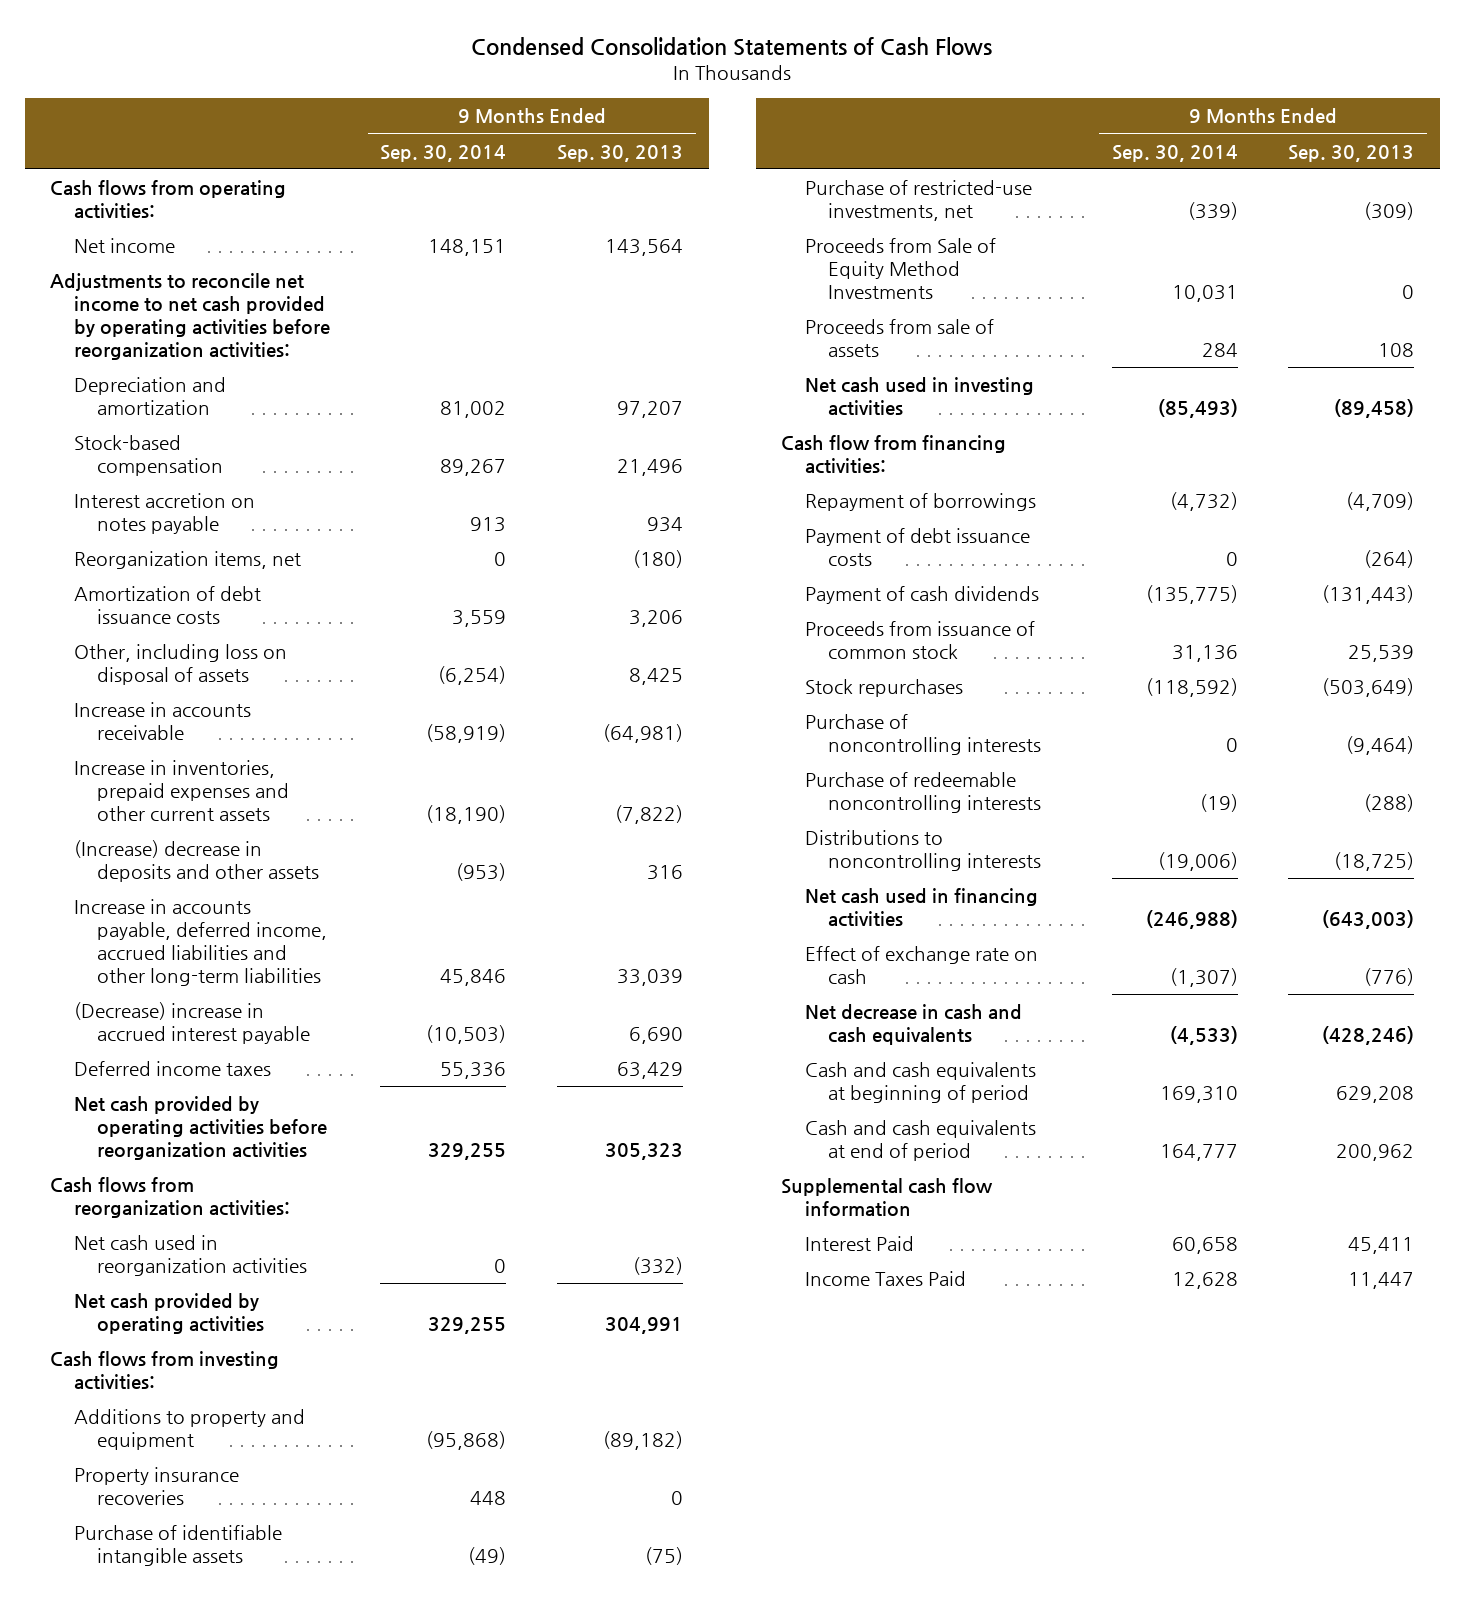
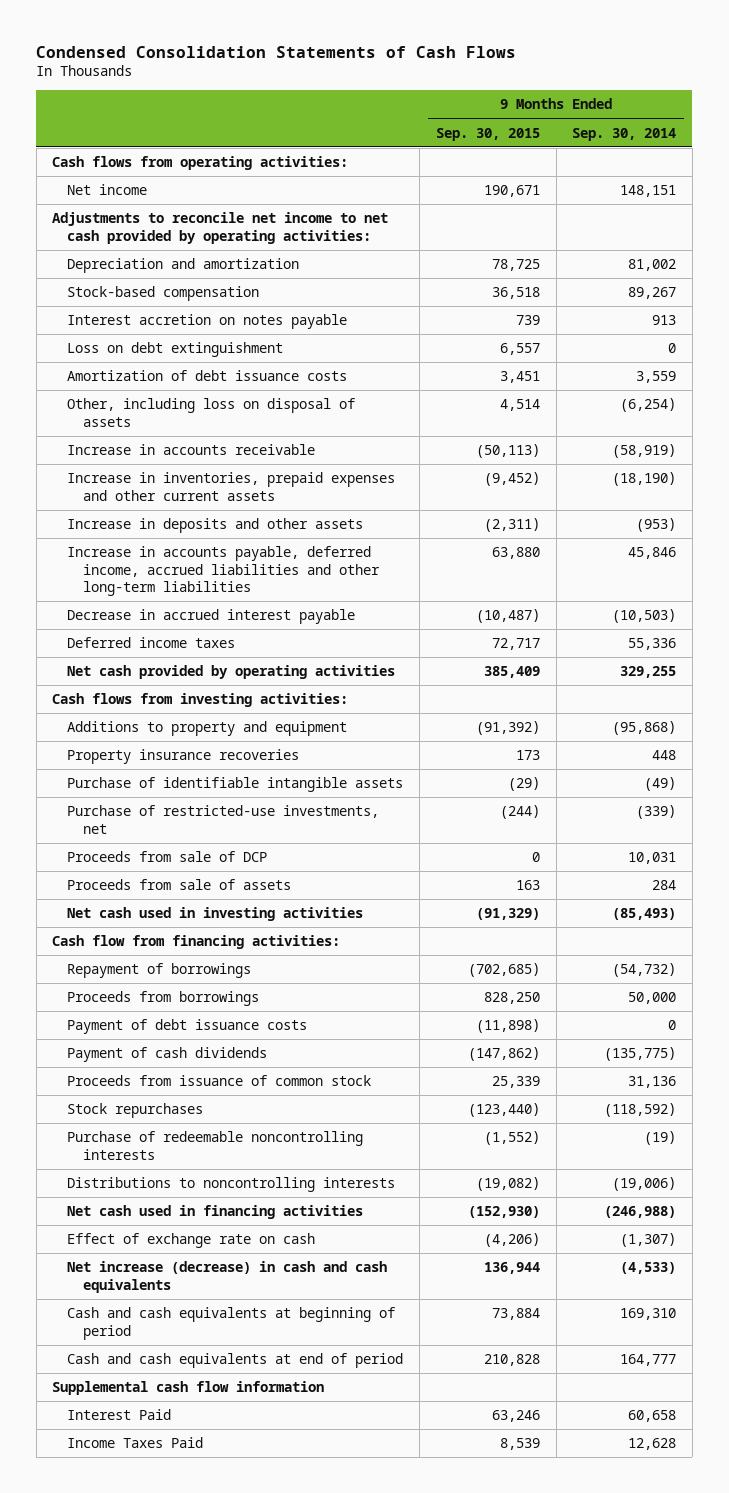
- | 9 Months Ended Sep. 30, 2014 | 9 Months Ended Sep. 30, 2013
+ | 9 Months Ended Sep. 30, 2015 | 9 Months Ended Sep. 30, 2014
- Adjustments to reconcile net income to net cash provided by operating activities before reorganization activities:
+ Adjustments to reconcile net income to net cash provided by operating activities:
- Reorganization items, net | 0 | (180)
+ Loss on debt extinguishment | 6,557 | 0
- (Increase) decrease in deposits and other assets | (953) | 316
+ Increase in deposits and other assets | (2,311) | (953)
- (Decrease) increase in accrued interest payable | (10,503) | 6,690
+ Decrease in accrued interest payable | (10,487) | (10,503)
- Net cash provided by operating activities before reorganization activities | 329,255 | 305,323
- Cash flows from reorganization activities:
- Net cash used in reorganization activities | 0 | (332)
- Proceeds from Sale of Equity Method Investments | 10,031 | 0
+ Proceeds from sale of DCP | 0 | 10,031
- Repayment of borrowings | (4,732) | (4,709)
+ Repayment of borrowings | (702,685) | (54,732)
+ Proceeds from borrowings | 828,250 | 50,000
- Purchase of noncontrolling interests | 0 | (9,464)
- Net decrease in cash and cash equivalents | (4,533) | (428,246)
+ Net increase (decrease) in cash and cash equivalents | 136,944 | (4,533)

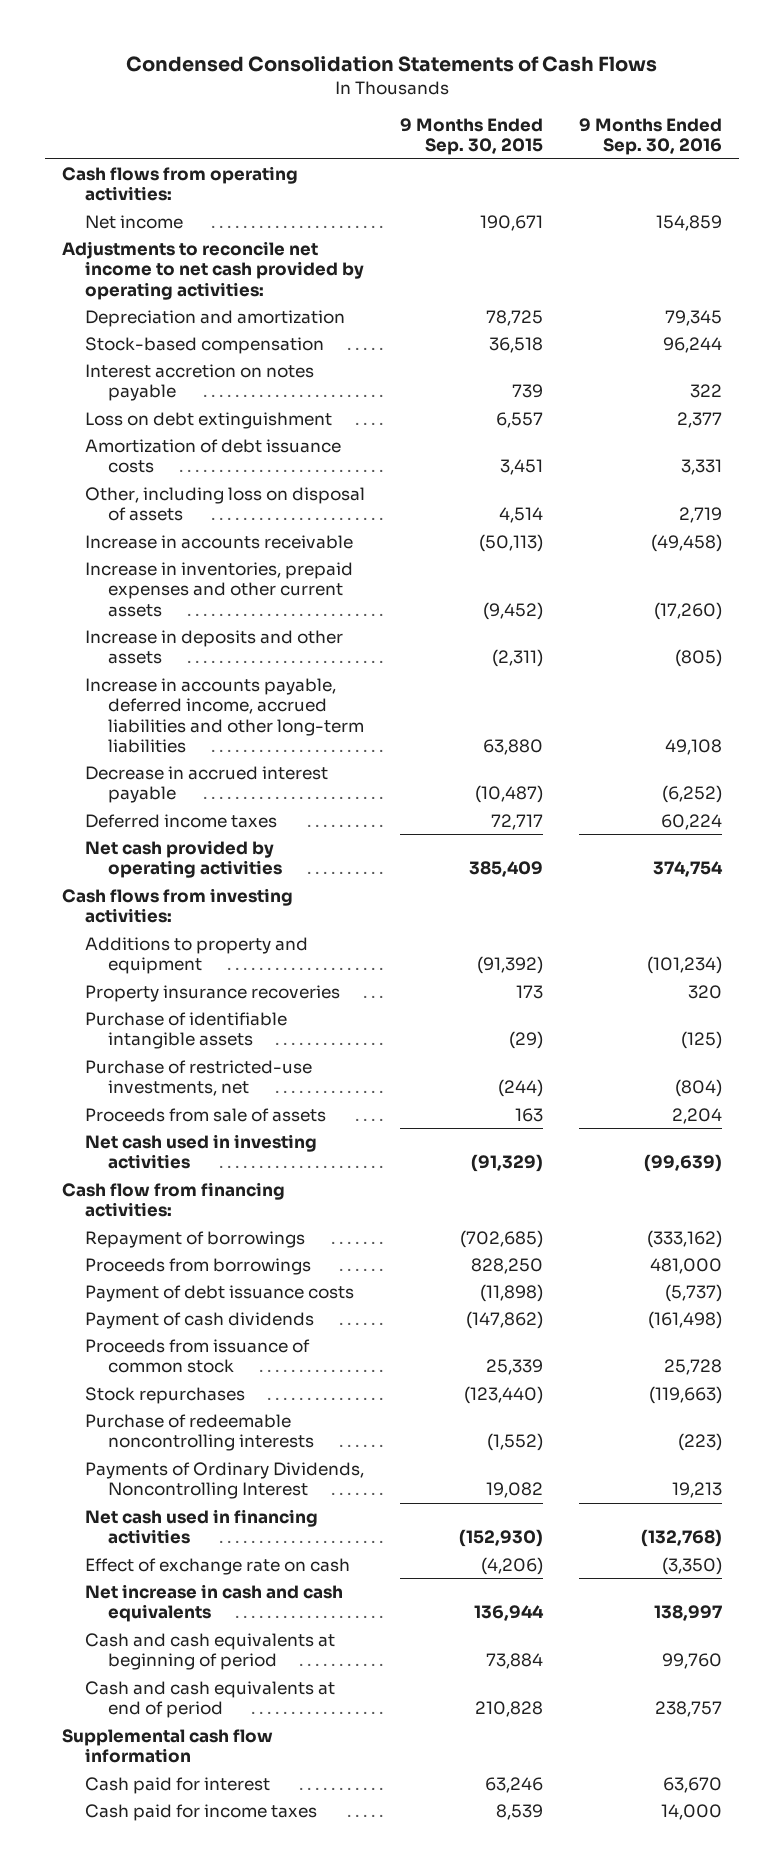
- | 9 Months Ended Sep. 30, 2015 | 9 Months Ended Sep. 30, 2014
+ | 9 Months Ended Sep. 30, 2015 | 9 Months Ended Sep. 30, 2016
- Proceeds from sale of DCP | 0 | 10,031
- Distributions to noncontrolling interests | (19,082) | (19,006)
+ Payments of Ordinary Dividends, Noncontrolling Interest | 19,082 | 19,213
- Net increase (decrease) in cash and cash equivalents | 136,944 | (4,533)
+ Net increase in cash and cash equivalents | 136,944 | 138,997
- Interest Paid | 63,246 | 60,658
- Income Taxes Paid | 8,539 | 12,628
+ Cash paid for interest | 63,246 | 63,670
+ Cash paid for income taxes | 8,539 | 14,000

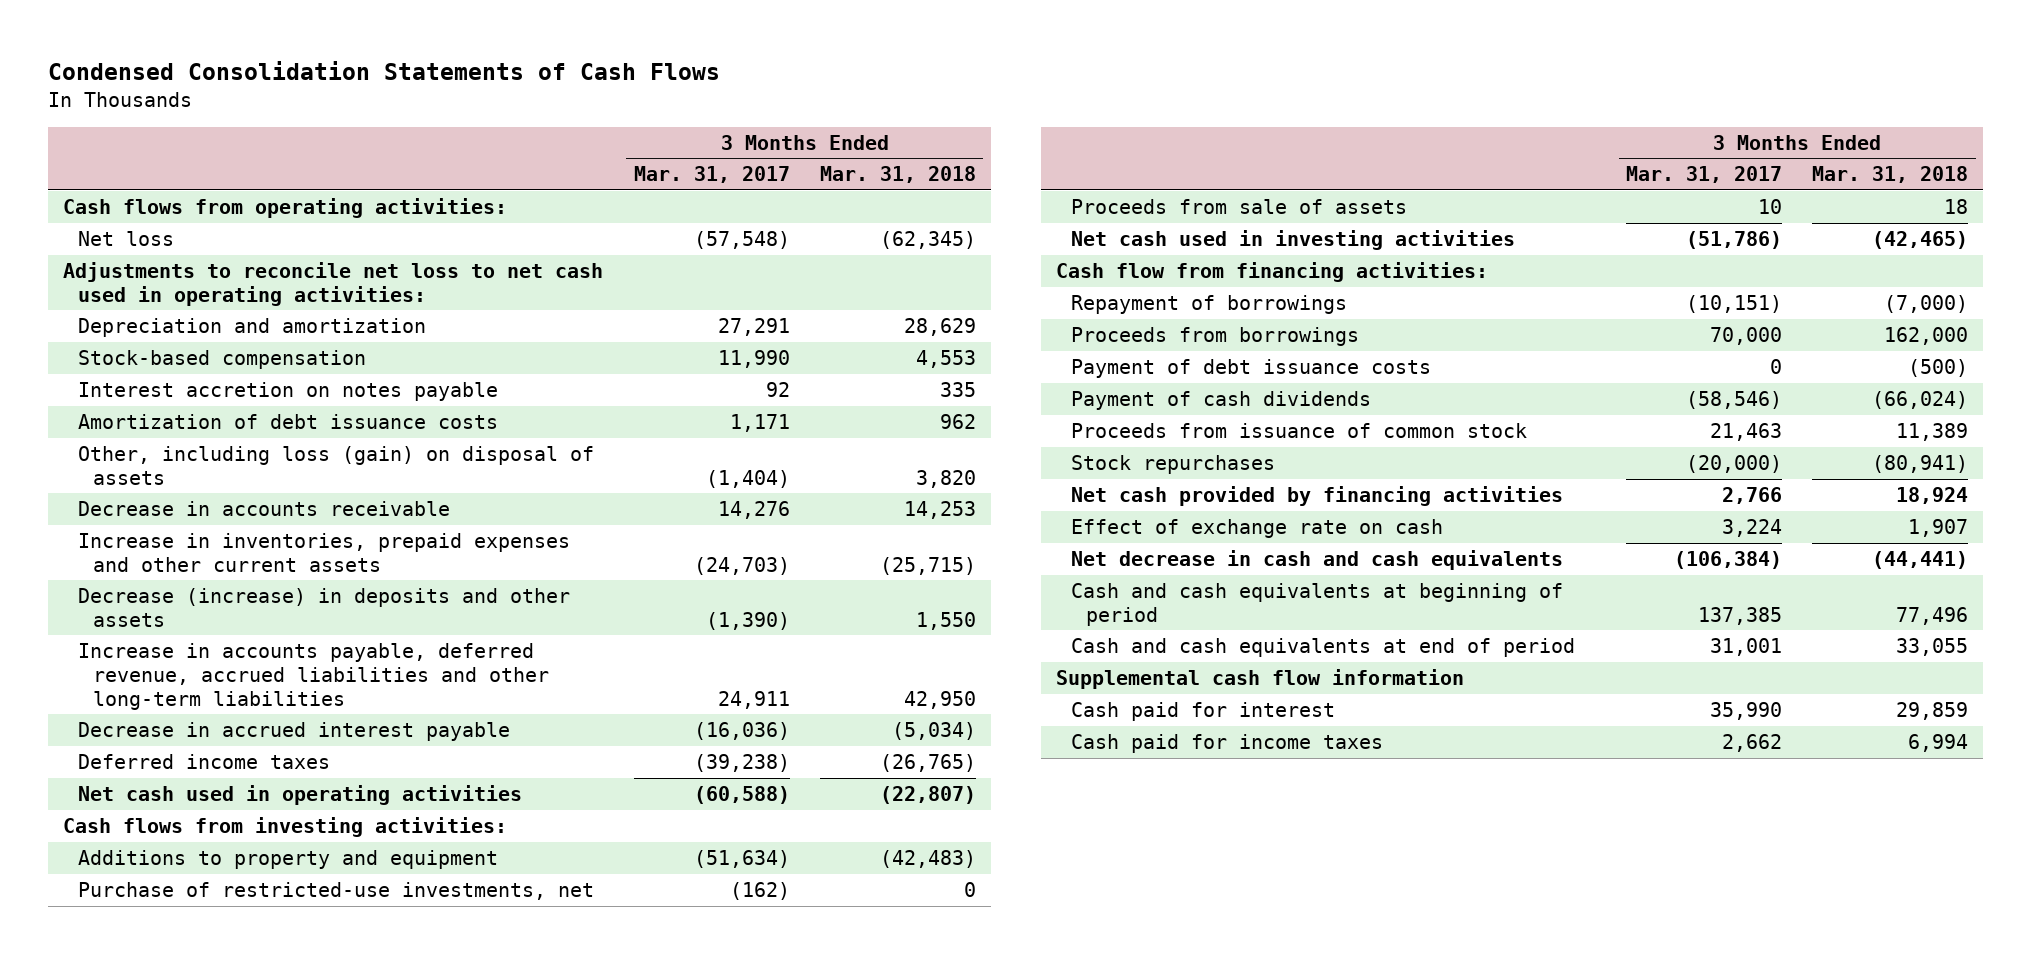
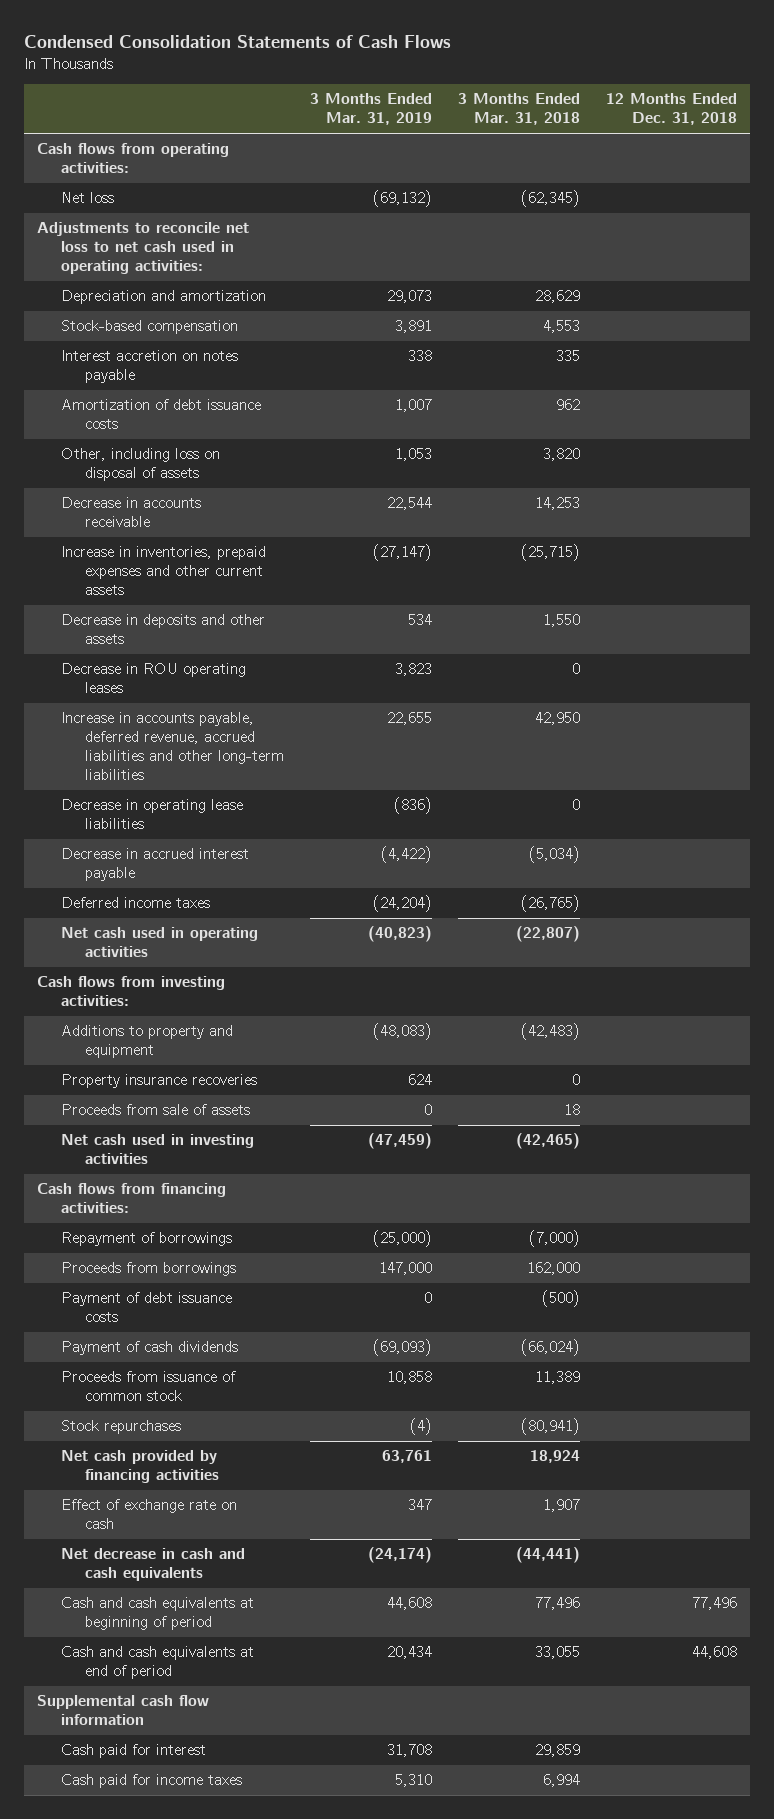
- | 3 Months Ended Mar. 31, 2017 | 3 Months Ended Mar. 31, 2018
+ | 3 Months Ended Mar. 31, 2019 | 3 Months Ended Mar. 31, 2018 | 12 Months Ended Dec. 31, 2018
- Other, including loss (gain) on disposal of assets | (1,404) | 3,820
+ Other, including loss on disposal of assets | 1,053 | 3,820 |
- Decrease (increase) in deposits and other assets | (1,390) | 1,550
+ Decrease in deposits and other assets | 534 | 1,550 |
+ Decrease in ROU operating leases | 3,823 | 0 |
+ Decrease in operating lease liabilities | (836) | 0 |
- Purchase of restricted-use investments, net | (162) | 0
+ Property insurance recoveries | 624 | 0 |
- Cash flow from financing activities:
+ Cash flows from financing activities:

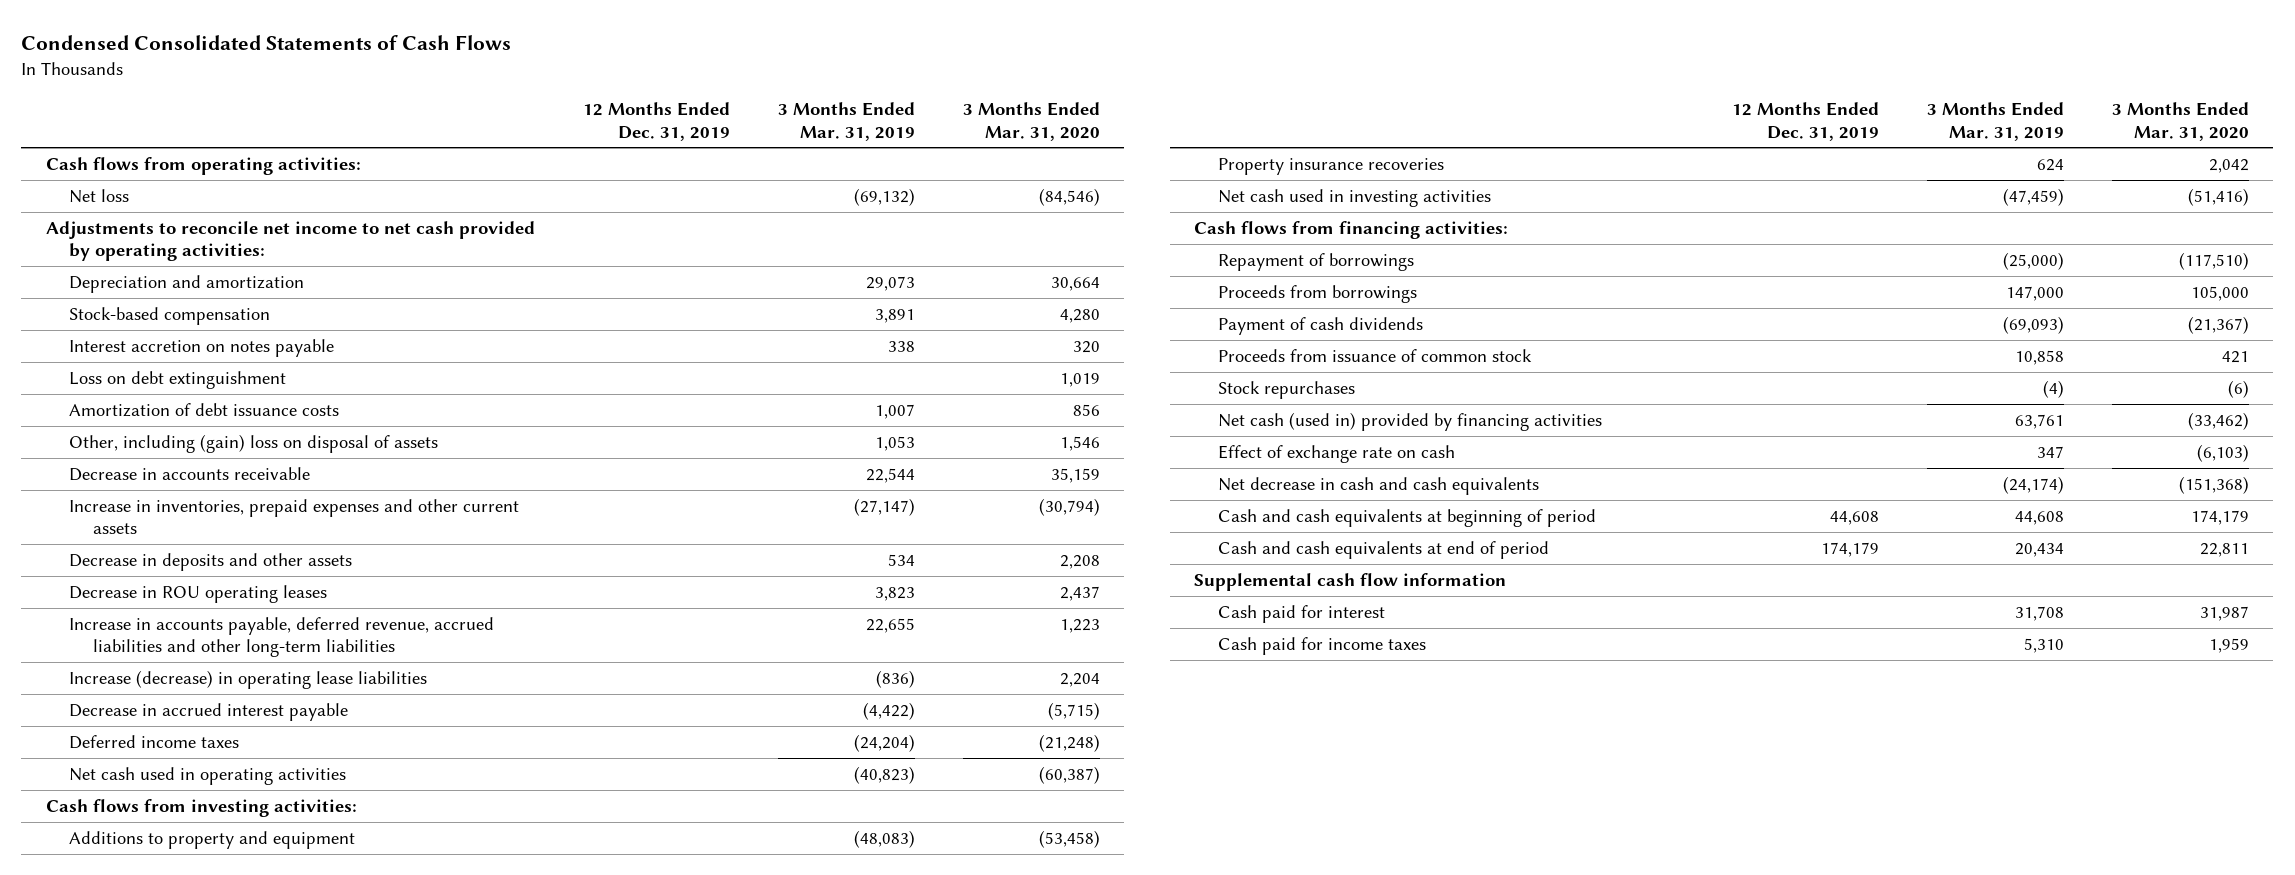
- Condensed Consolidation Statements of Cash Flows
+ Condensed Consolidated Statements of Cash Flows
- | 3 Months Ended Mar. 31, 2019 | 3 Months Ended Mar. 31, 2018 | 12 Months Ended Dec. 31, 2018
+ | 12 Months Ended Dec. 31, 2019 | 3 Months Ended Mar. 31, 2019 | 3 Months Ended Mar. 31, 2020
- Adjustments to reconcile net loss to net cash used in operating activities:
+ Adjustments to reconcile net income to net cash provided by operating activities:
+ Loss on debt extinguishment | | | 1,019
- Other, including loss on disposal of assets | 1,053 | 3,820 |
+ Other, including (gain) loss on disposal of assets | | 1,053 | 1,546
- Decrease in operating lease liabilities | (836) | 0 |
+ Increase (decrease) in operating lease liabilities | | (836) | 2,204
- Proceeds from sale of assets | 0 | 18 |
- Payment of debt issuance costs | 0 | (500) |
- Net cash provided by financing activities | 63,761 | 18,924 |
+ Net cash (used in) provided by financing activities | | 63,761 | (33,462)

